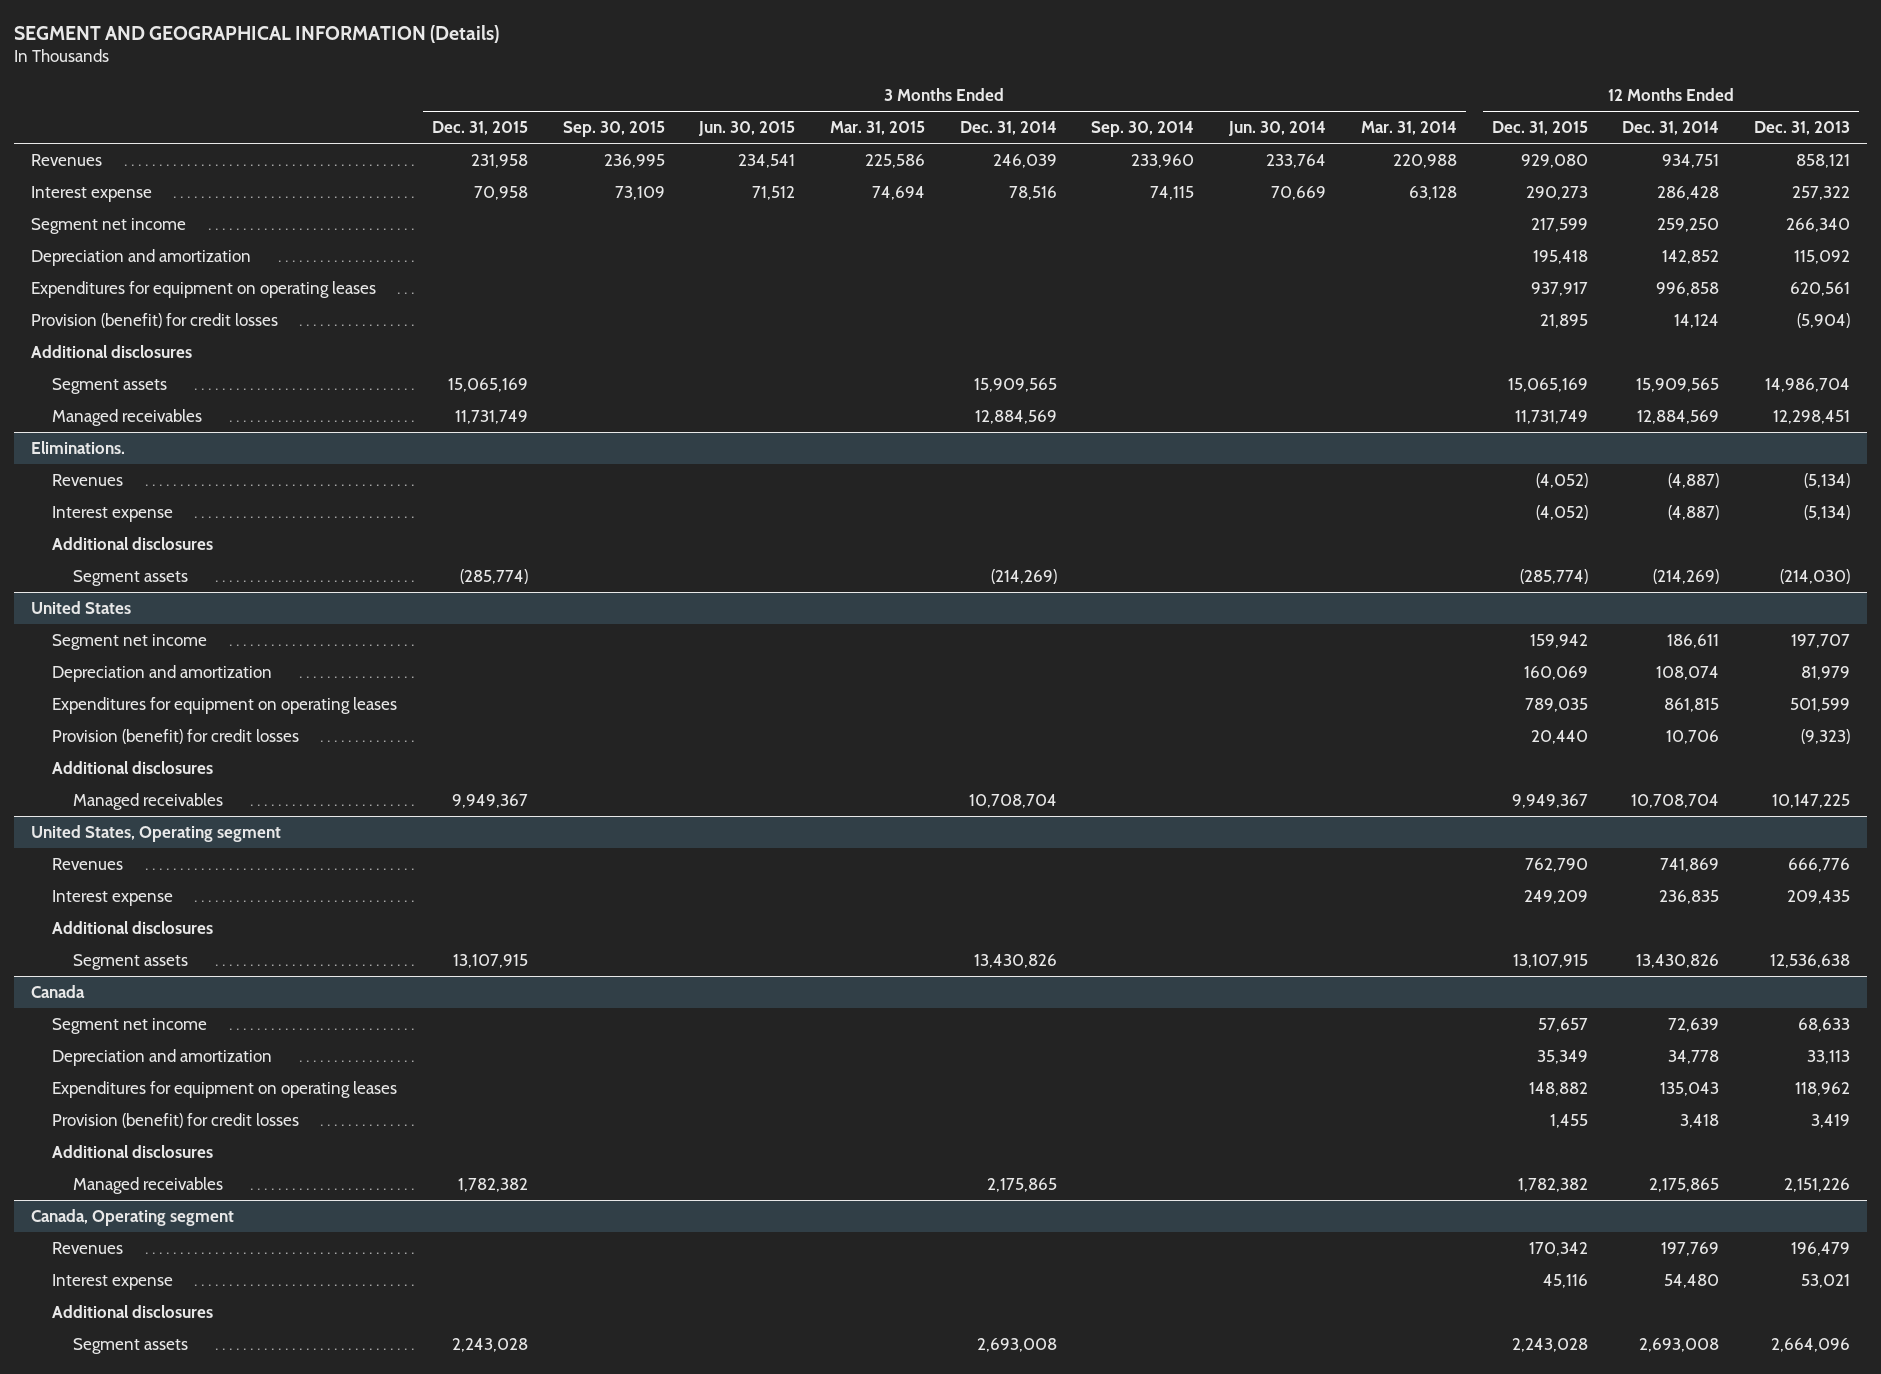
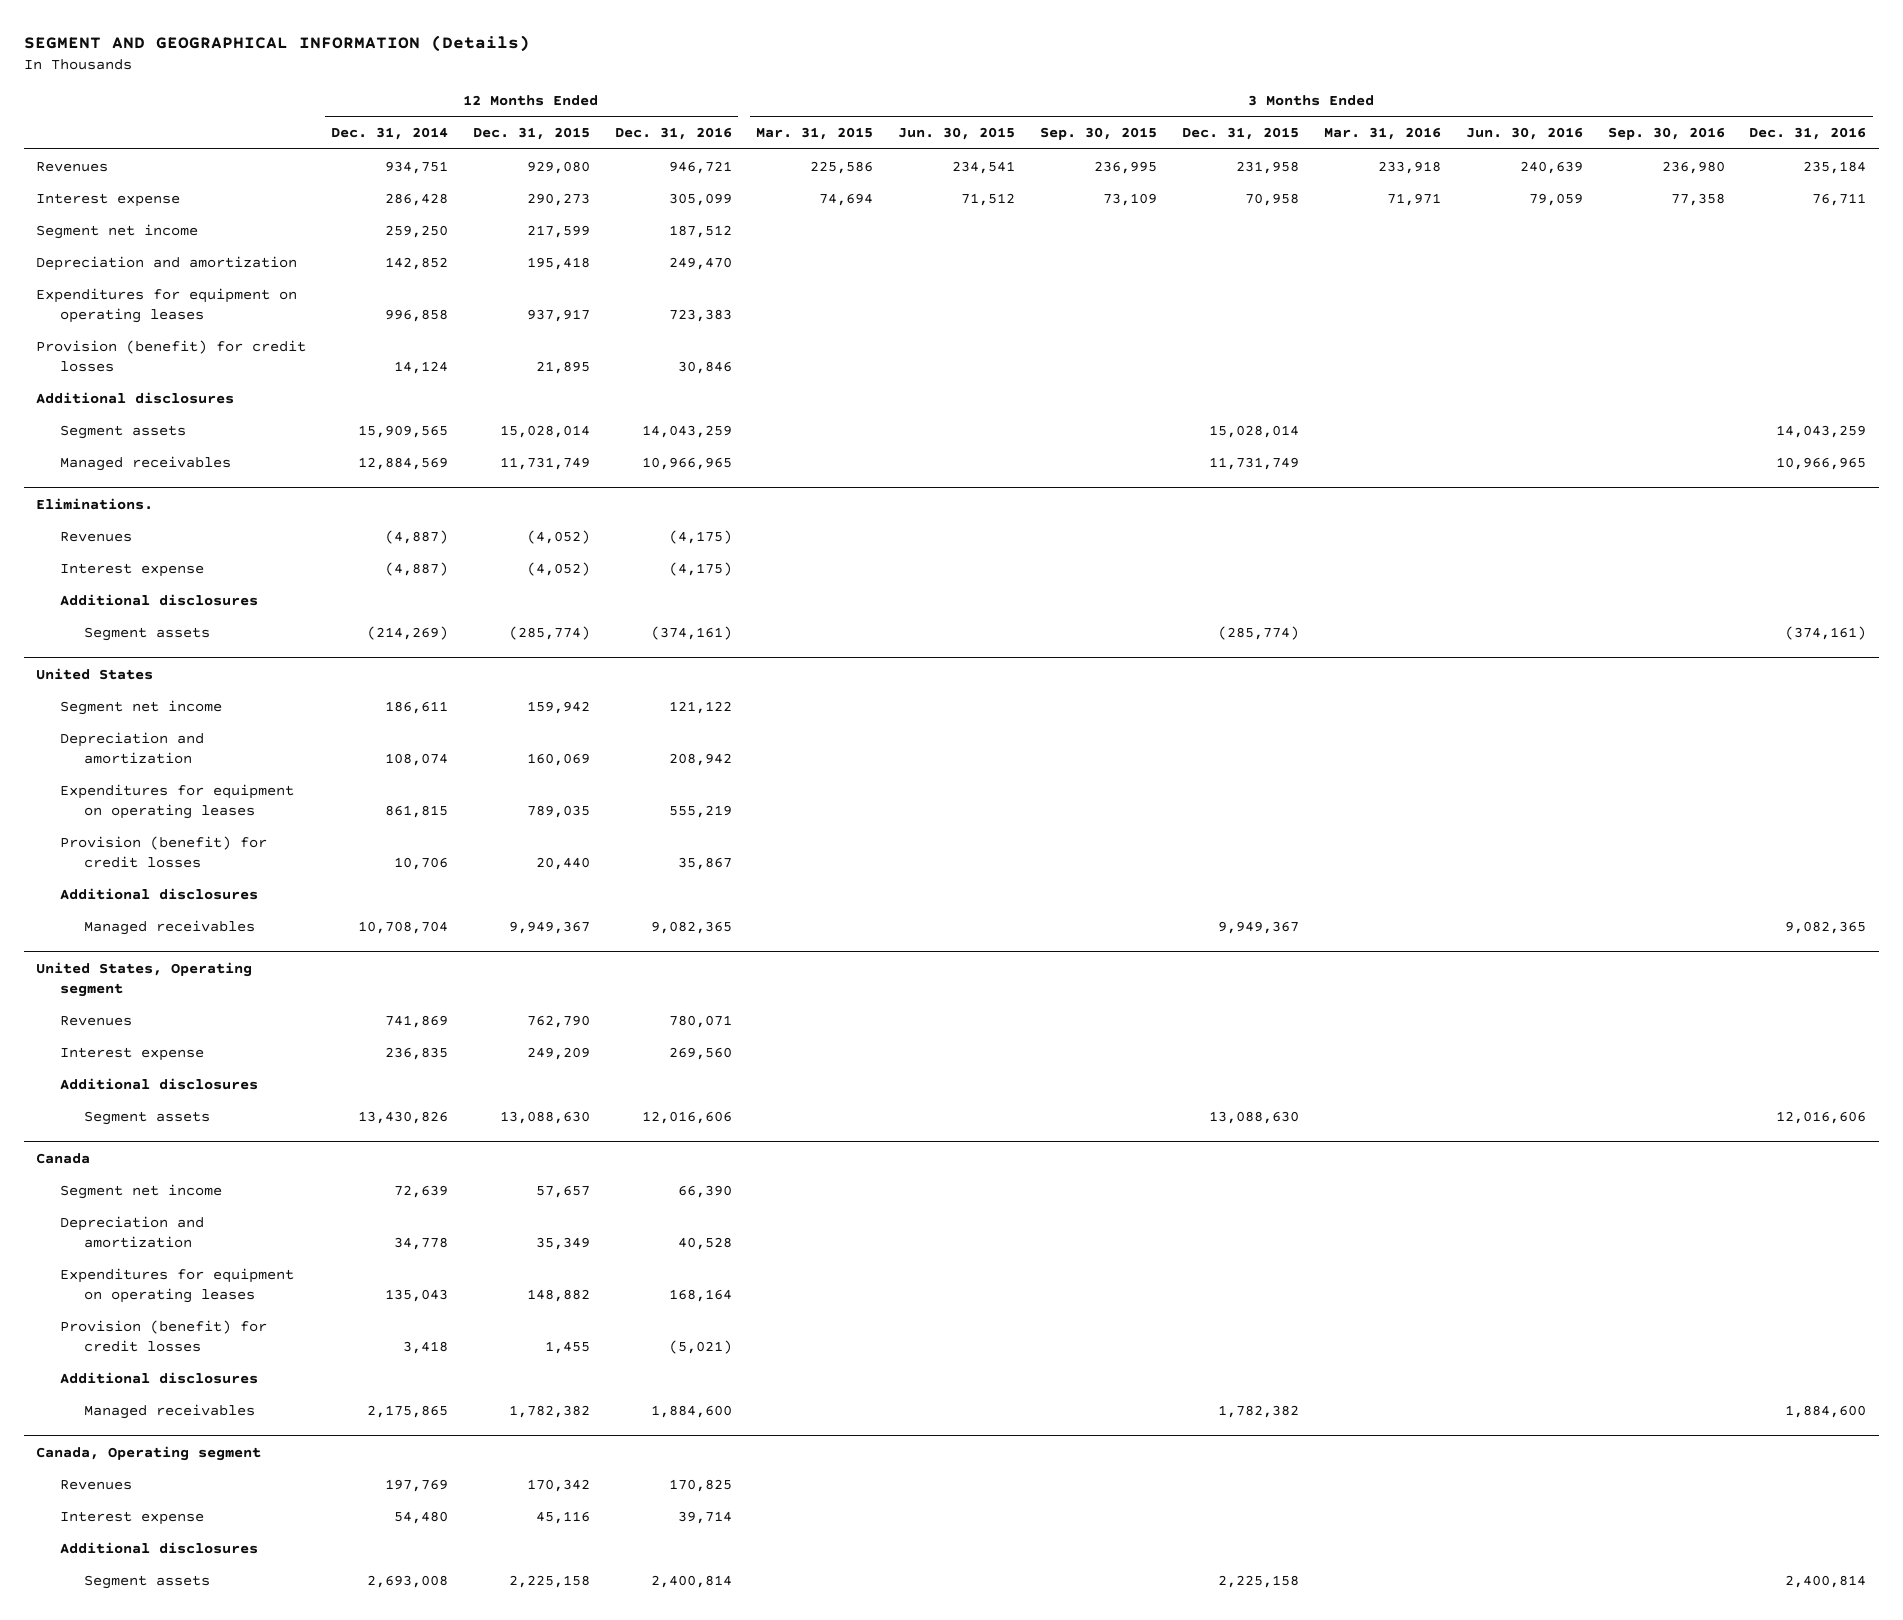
- | 3 Months Ended Dec. 31, 2015 | 3 Months Ended Sep. 30, 2015 | 3 Months Ended Jun. 30, 2015 | 3 Months Ended Mar. 31, 2015 | 3 Months Ended Dec. 31, 2014 | 3 Months Ended Sep. 30, 2014 | 3 Months Ended Jun. 30, 2014 | 3 Months Ended Mar. 31, 2014 | 12 Months Ended Dec. 31, 2015 | 12 Months Ended Dec. 31, 2014 | 12 Months Ended Dec. 31, 2013
+ | 12 Months Ended Dec. 31, 2014 | 12 Months Ended Dec. 31, 2015 | 12 Months Ended Dec. 31, 2016 | 3 Months Ended Mar. 31, 2015 | 3 Months Ended Jun. 30, 2015 | 3 Months Ended Sep. 30, 2015 | 3 Months Ended Dec. 31, 2015 | 3 Months Ended Mar. 31, 2016 | 3 Months Ended Jun. 30, 2016 | 3 Months Ended Sep. 30, 2016 | 3 Months Ended Dec. 31, 2016
- Segment assets | 15,065,169 | | | | 15,909,565 | | | | 15,065,169 | 15,909,565 | 14,986,704
+ Segment assets | 15,909,565 | 15,028,014 | 14,043,259 | | | | 15,028,014 | | | | 14,043,259
@ United States, Operating segment
- Segment assets | 13,107,915 | | | | 13,430,826 | | | | 13,107,915 | 13,430,826 | 12,536,638
+ Segment assets | 13,430,826 | 13,088,630 | 12,016,606 | | | | 13,088,630 | | | | 12,016,606
@ Canada, Operating segment
- Segment assets | 2,243,028 | | | | 2,693,008 | | | | 2,243,028 | 2,693,008 | 2,664,096
+ Segment assets | 2,693,008 | 2,225,158 | 2,400,814 | | | | 2,225,158 | | | | 2,400,814

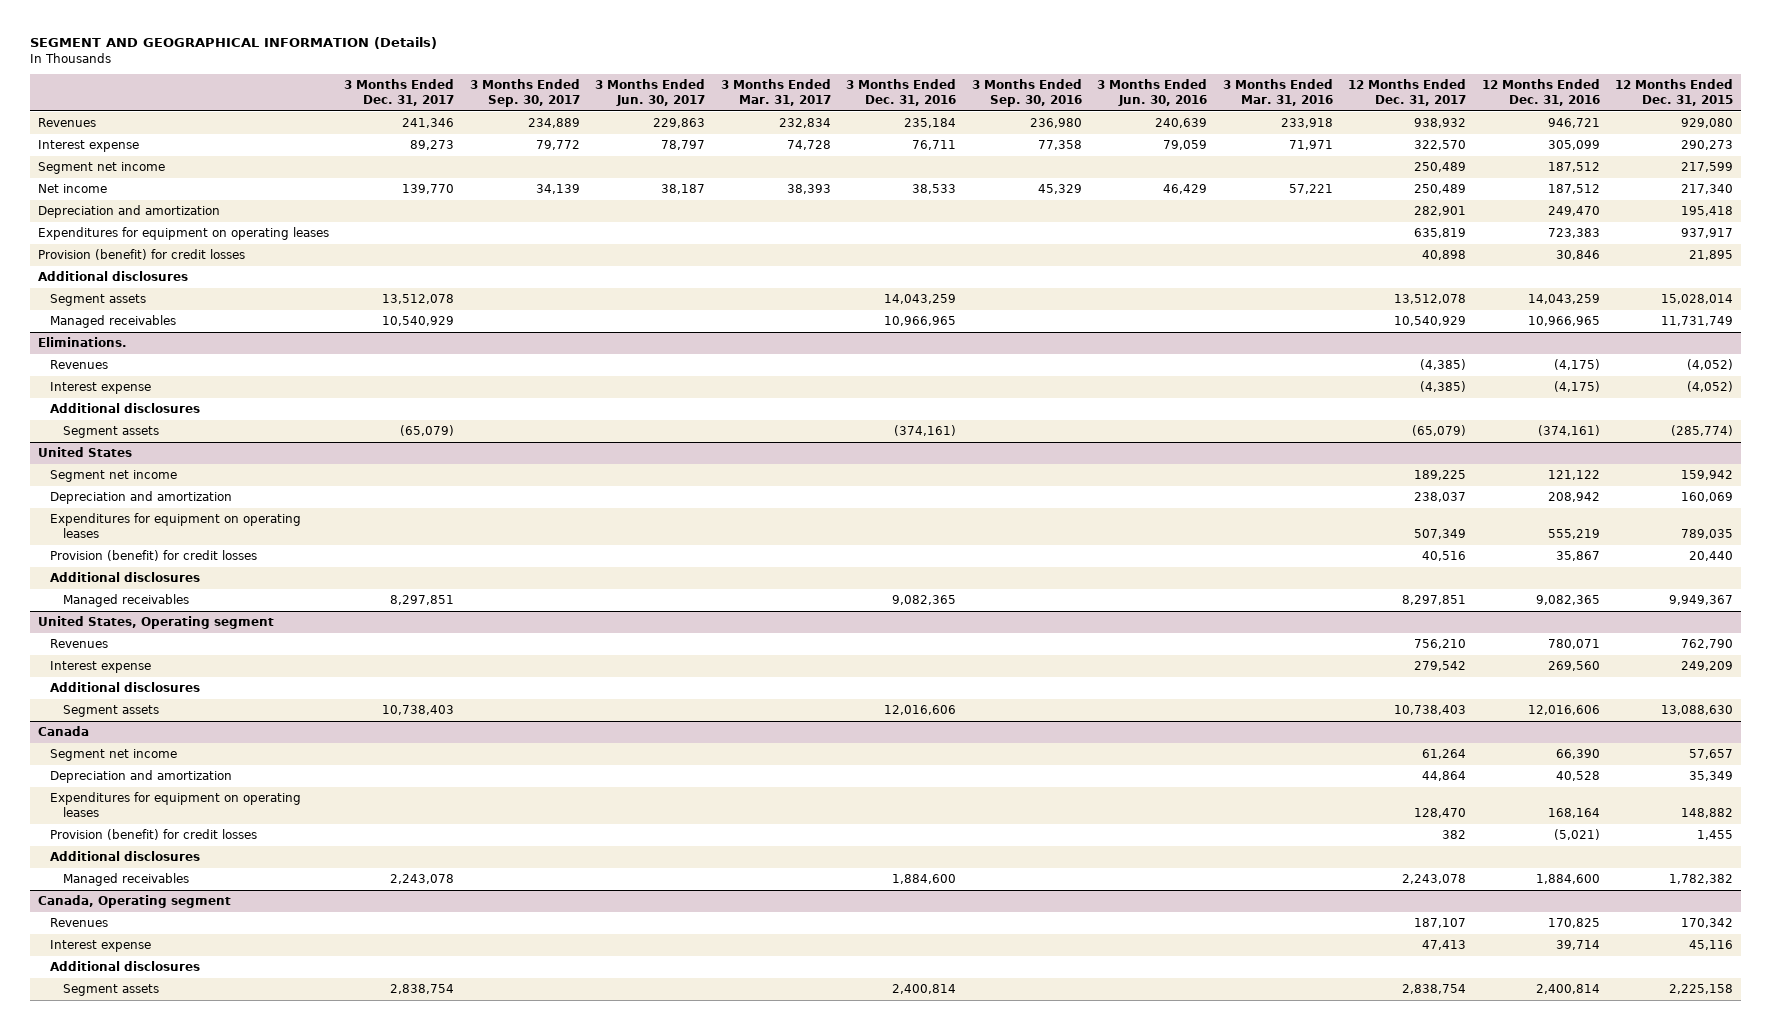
- | 12 Months Ended Dec. 31, 2014 | 12 Months Ended Dec. 31, 2015 | 12 Months Ended Dec. 31, 2016 | 3 Months Ended Mar. 31, 2015 | 3 Months Ended Jun. 30, 2015 | 3 Months Ended Sep. 30, 2015 | 3 Months Ended Dec. 31, 2015 | 3 Months Ended Mar. 31, 2016 | 3 Months Ended Jun. 30, 2016 | 3 Months Ended Sep. 30, 2016 | 3 Months Ended Dec. 31, 2016
+ | 3 Months Ended Dec. 31, 2017 | 3 Months Ended Sep. 30, 2017 | 3 Months Ended Jun. 30, 2017 | 3 Months Ended Mar. 31, 2017 | 3 Months Ended Dec. 31, 2016 | 3 Months Ended Sep. 30, 2016 | 3 Months Ended Jun. 30, 2016 | 3 Months Ended Mar. 31, 2016 | 12 Months Ended Dec. 31, 2017 | 12 Months Ended Dec. 31, 2016 | 12 Months Ended Dec. 31, 2015
+ Net income | 139,770 | 34,139 | 38,187 | 38,393 | 38,533 | 45,329 | 46,429 | 57,221 | 250,489 | 187,512 | 217,340

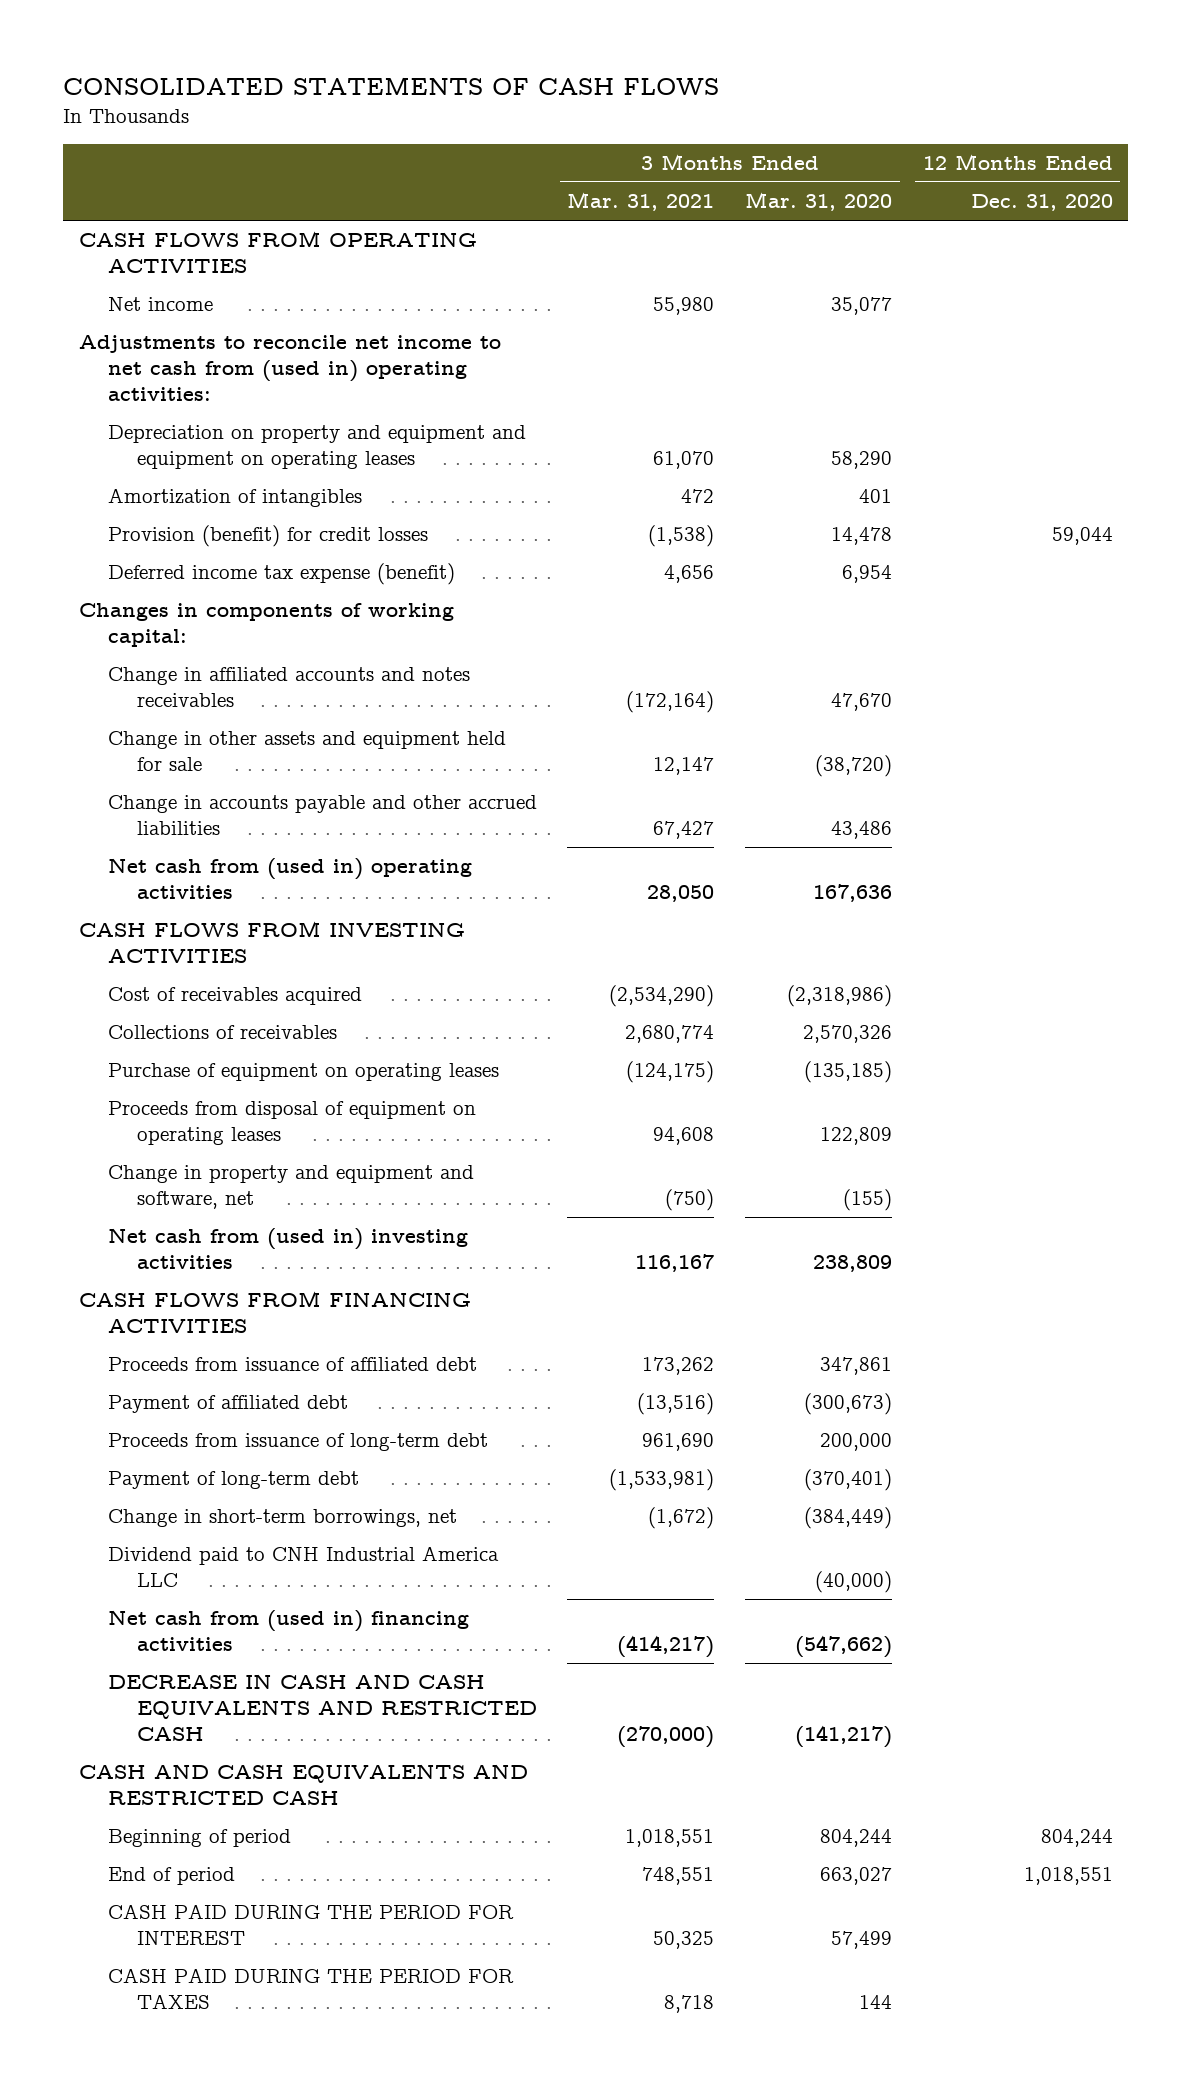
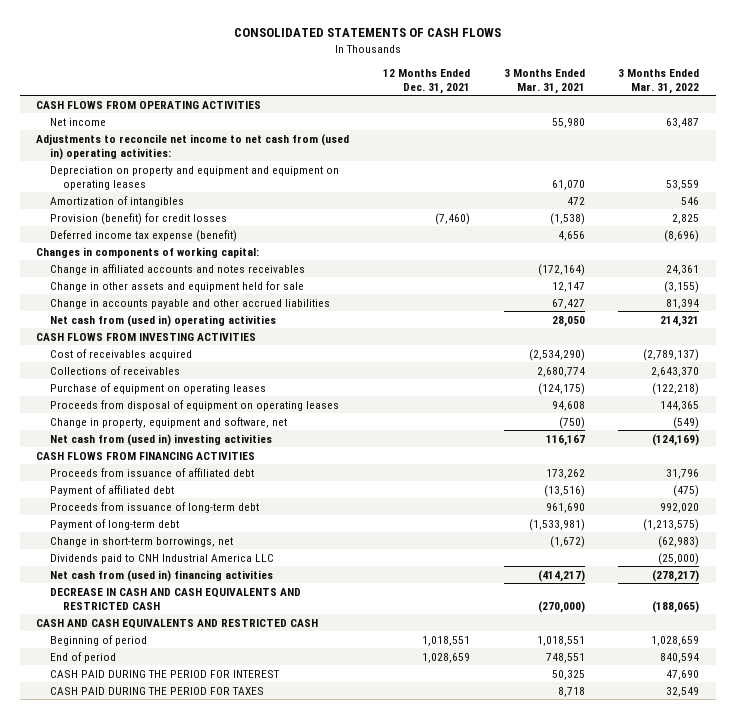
- | 3 Months Ended Mar. 31, 2021 | 3 Months Ended Mar. 31, 2020 | 12 Months Ended Dec. 31, 2020
+ | 12 Months Ended Dec. 31, 2021 | 3 Months Ended Mar. 31, 2021 | 3 Months Ended Mar. 31, 2022
- Change in property and equipment and software, net | (750) | (155) |
+ Change in property, equipment and software, net | | (750) | (549)
- Dividend paid to CNH Industrial America LLC | | (40,000) |
+ Dividends paid to CNH Industrial America LLC | | | (25,000)

